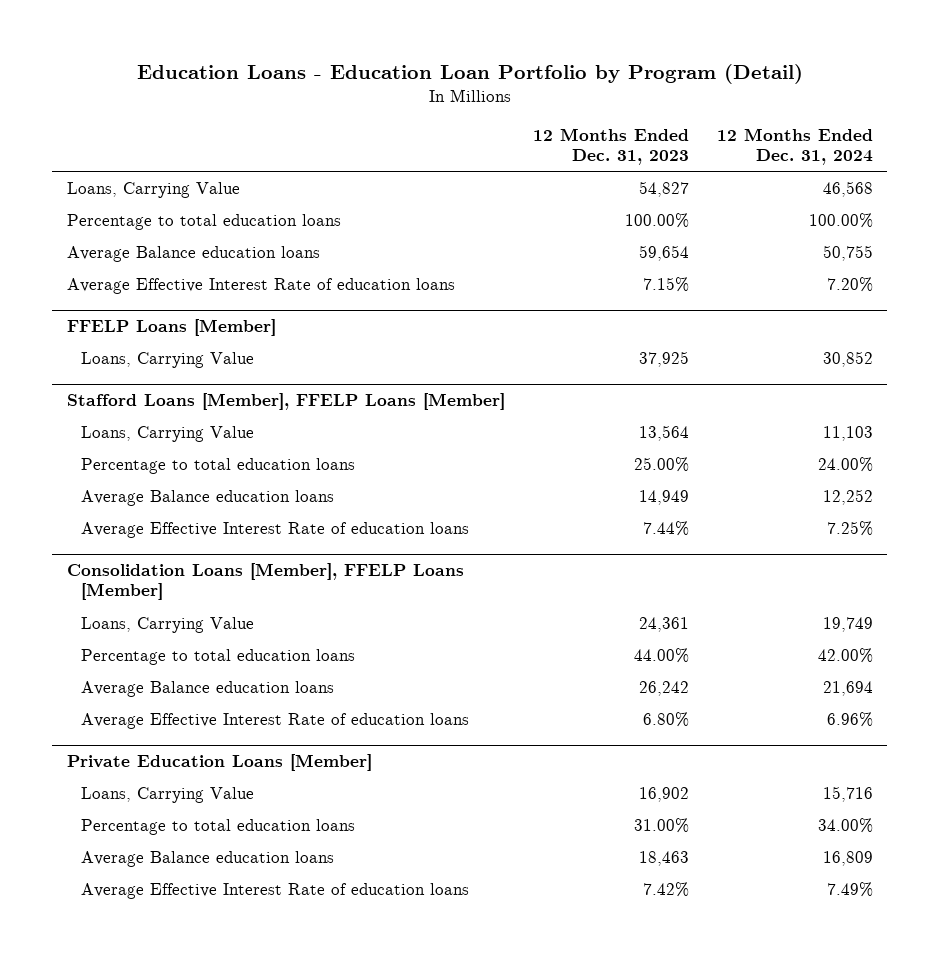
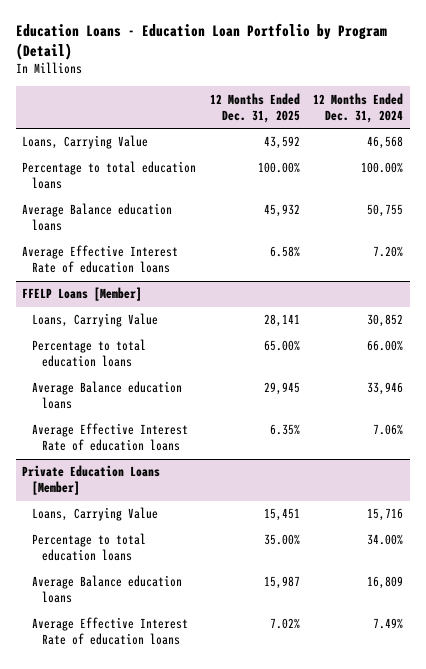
- | 12 Months Ended Dec. 31, 2023 | 12 Months Ended Dec. 31, 2024
+ | 12 Months Ended Dec. 31, 2025 | 12 Months Ended Dec. 31, 2024
- Stafford Loans [Member], FFELP Loans [Member]
- Loans, Carrying Value | 13,564 | 11,103
- Percentage to total education loans | 25.00% | 24.00%
- Average Balance education loans | 14,949 | 12,252
- Average Effective Interest Rate of education loans | 7.44% | 7.25%
- Consolidation Loans [Member], FFELP Loans [Member]
- Loans, Carrying Value | 24,361 | 19,749
- Percentage to total education loans | 44.00% | 42.00%
- Average Balance education loans | 26,242 | 21,694
- Average Effective Interest Rate of education loans | 6.80% | 6.96%
@ FFELP Loans [Member]
+ Percentage to total education loans | 65.00% | 66.00%
+ Average Balance education loans | 29,945 | 33,946
+ Average Effective Interest Rate of education loans | 6.35% | 7.06%

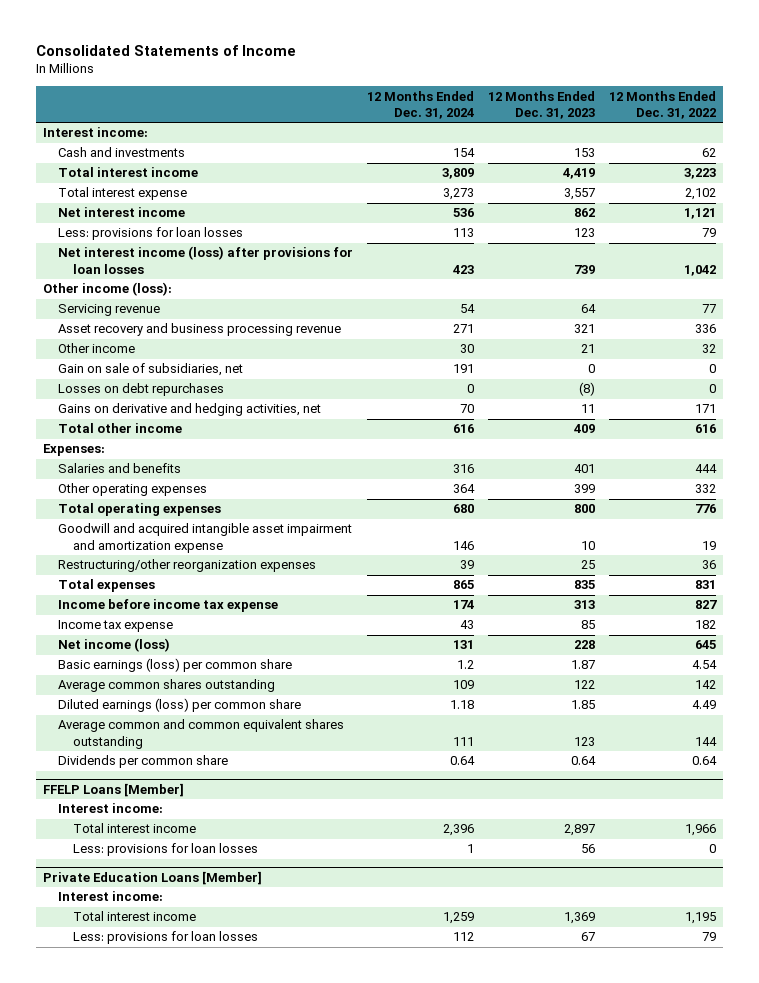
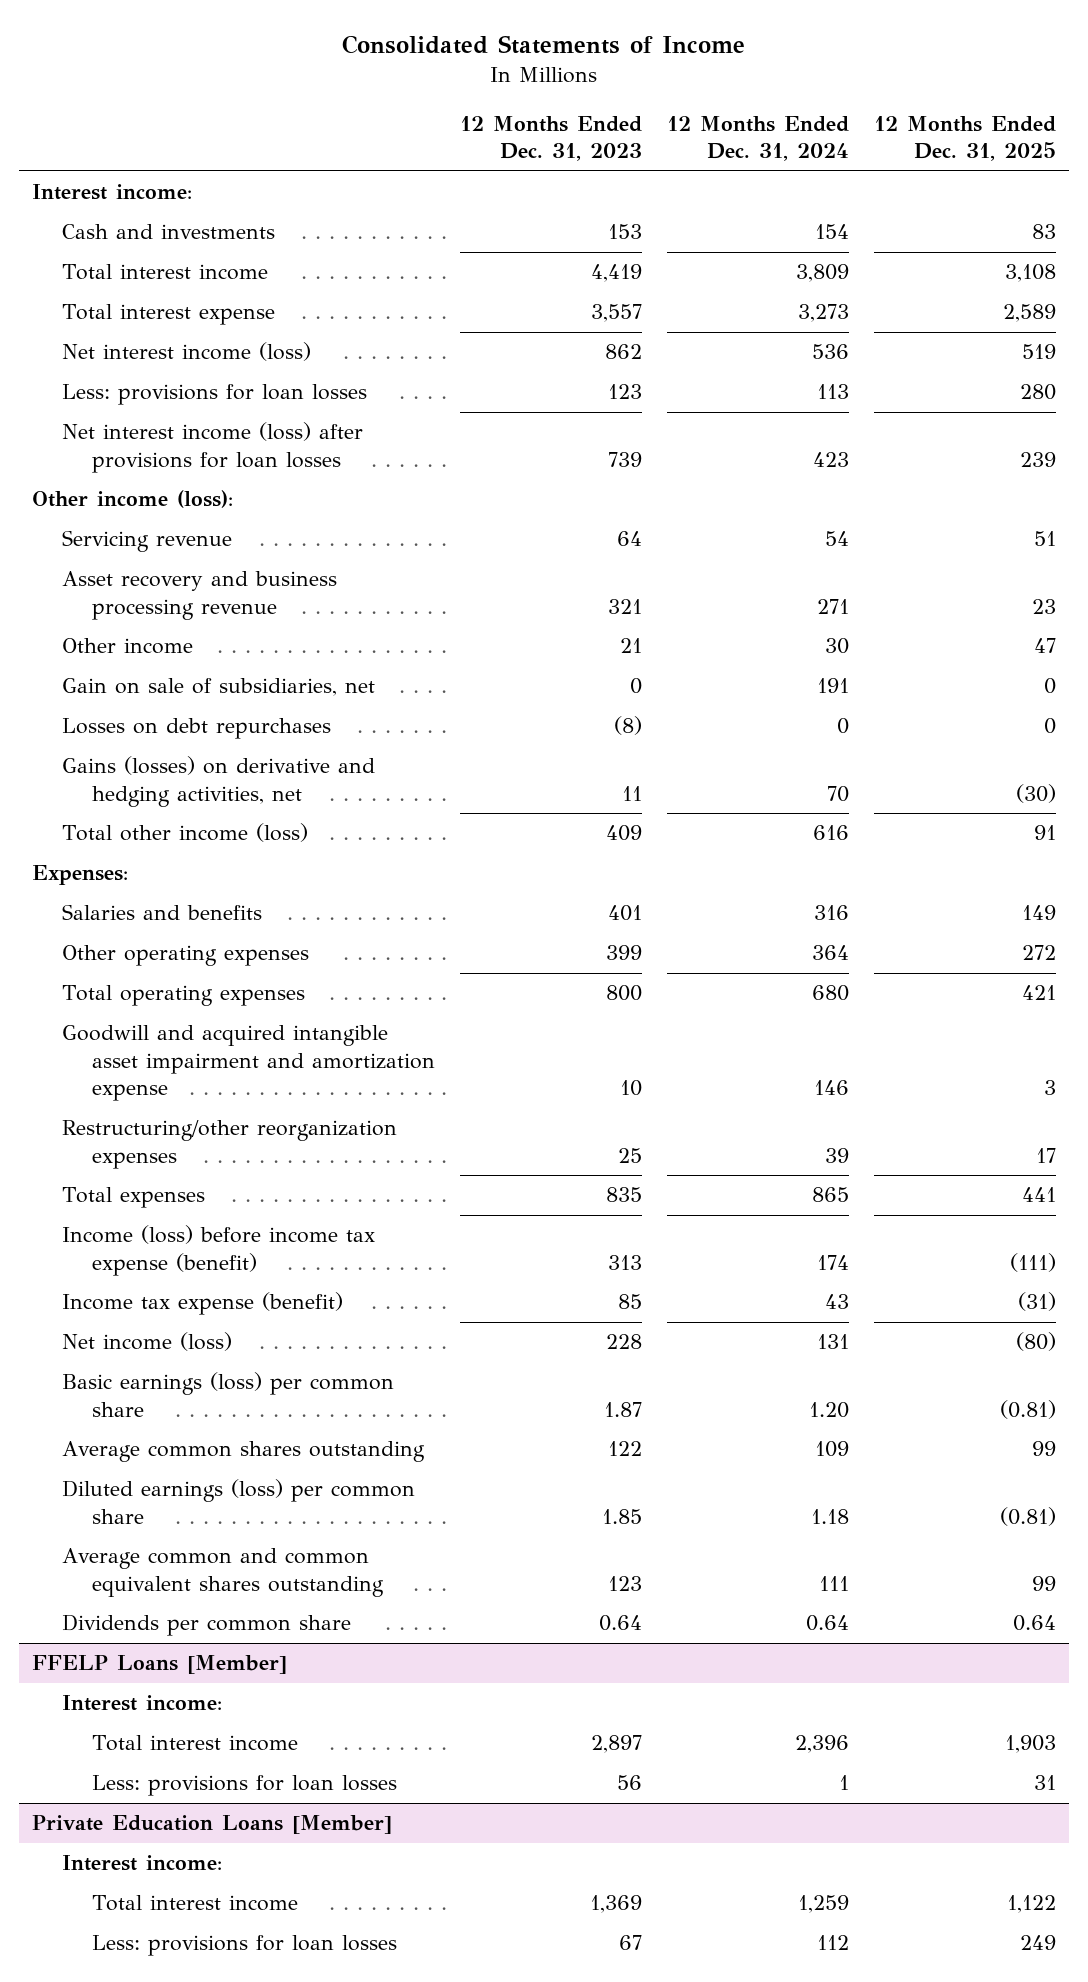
- | 12 Months Ended Dec. 31, 2024 | 12 Months Ended Dec. 31, 2023 | 12 Months Ended Dec. 31, 2022
+ | 12 Months Ended Dec. 31, 2023 | 12 Months Ended Dec. 31, 2024 | 12 Months Ended Dec. 31, 2025
- Net interest income | 536 | 862 | 1,121
+ Net interest income (loss) | 862 | 536 | 519
- Gains on derivative and hedging activities, net | 70 | 11 | 171
- Total other income | 616 | 409 | 616
+ Gains (losses) on derivative and hedging activities, net | 11 | 70 | (30)
+ Total other income (loss) | 409 | 616 | 91
- Income before income tax expense | 174 | 313 | 827
- Income tax expense | 43 | 85 | 182
+ Income (loss) before income tax expense (benefit) | 313 | 174 | (111)
+ Income tax expense (benefit) | 85 | 43 | (31)
- Basic earnings (loss) per common share | 1.2 | 1.87 | 4.54
+ Basic earnings (loss) per common share | 1.87 | 1.20 | (0.81)

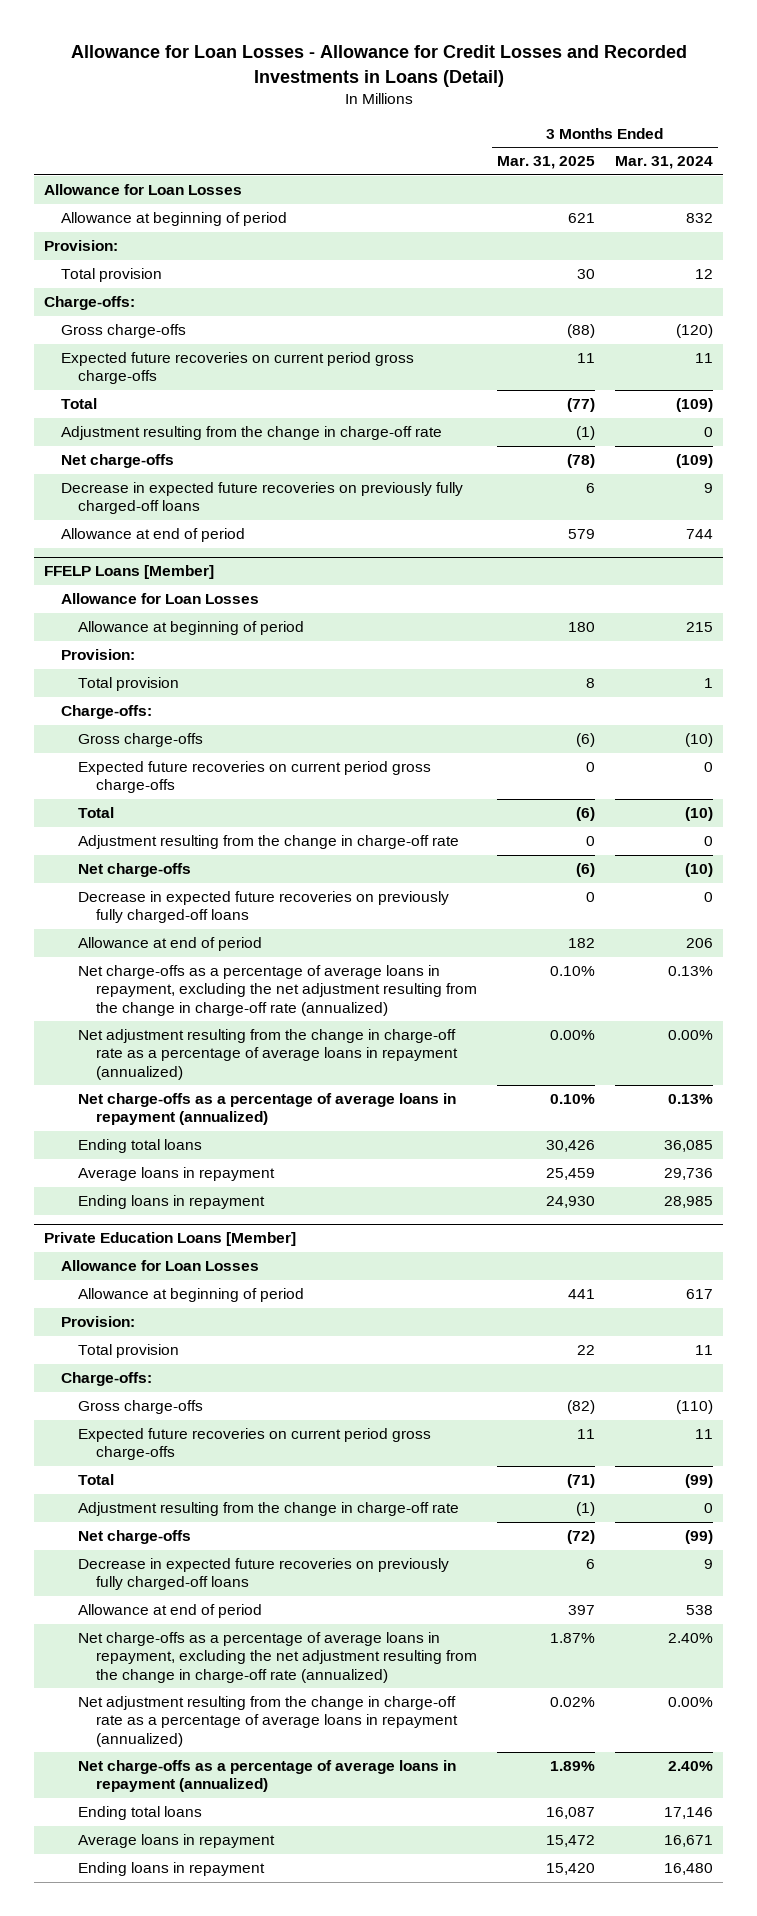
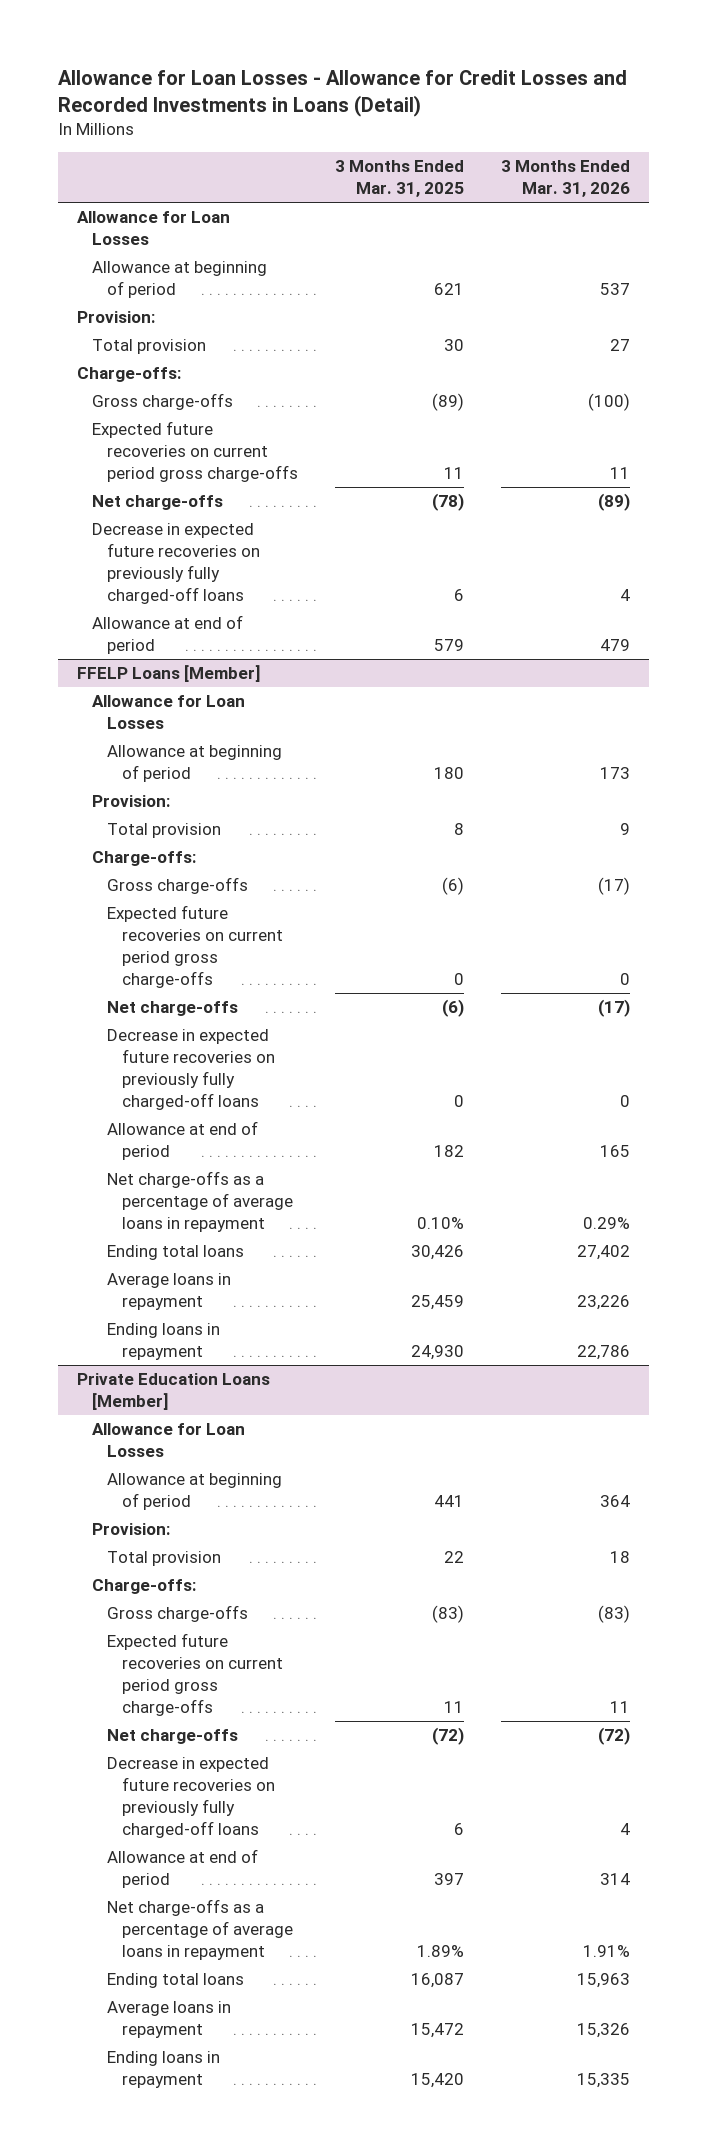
- | 3 Months Ended Mar. 31, 2025 | 3 Months Ended Mar. 31, 2024
+ | 3 Months Ended Mar. 31, 2025 | 3 Months Ended Mar. 31, 2026
- Gross charge-offs | (88) | (120)
+ Gross charge-offs | (89) | (100)
- Total | (77) | (109)
- Adjustment resulting from the change in charge-off rate | (1) | 0
@ FFELP Loans [Member]
- Total | (6) | (10)
- Adjustment resulting from the change in charge-off rate | 0 | 0
- Net charge-offs as a percentage of average loans in repayment, excluding the net adjustment resulting from the change in charge-off rate (annualized) | 0.10% | 0.13%
- Net adjustment resulting from the change in charge-off rate as a percentage of average loans in repayment (annualized) | 0.00% | 0.00%
- Net charge-offs as a percentage of average loans in repayment (annualized) | 0.10% | 0.13%
+ Net charge-offs as a percentage of average loans in repayment | 0.10% | 0.29%
@ Private Education Loans [Member]
- Gross charge-offs | (82) | (110)
+ Gross charge-offs | (83) | (83)
- Total | (71) | (99)
- Adjustment resulting from the change in charge-off rate | (1) | 0
- Net charge-offs as a percentage of average loans in repayment, excluding the net adjustment resulting from the change in charge-off rate (annualized) | 1.87% | 2.40%
- Net adjustment resulting from the change in charge-off rate as a percentage of average loans in repayment (annualized) | 0.02% | 0.00%
- Net charge-offs as a percentage of average loans in repayment (annualized) | 1.89% | 2.40%
+ Net charge-offs as a percentage of average loans in repayment | 1.89% | 1.91%

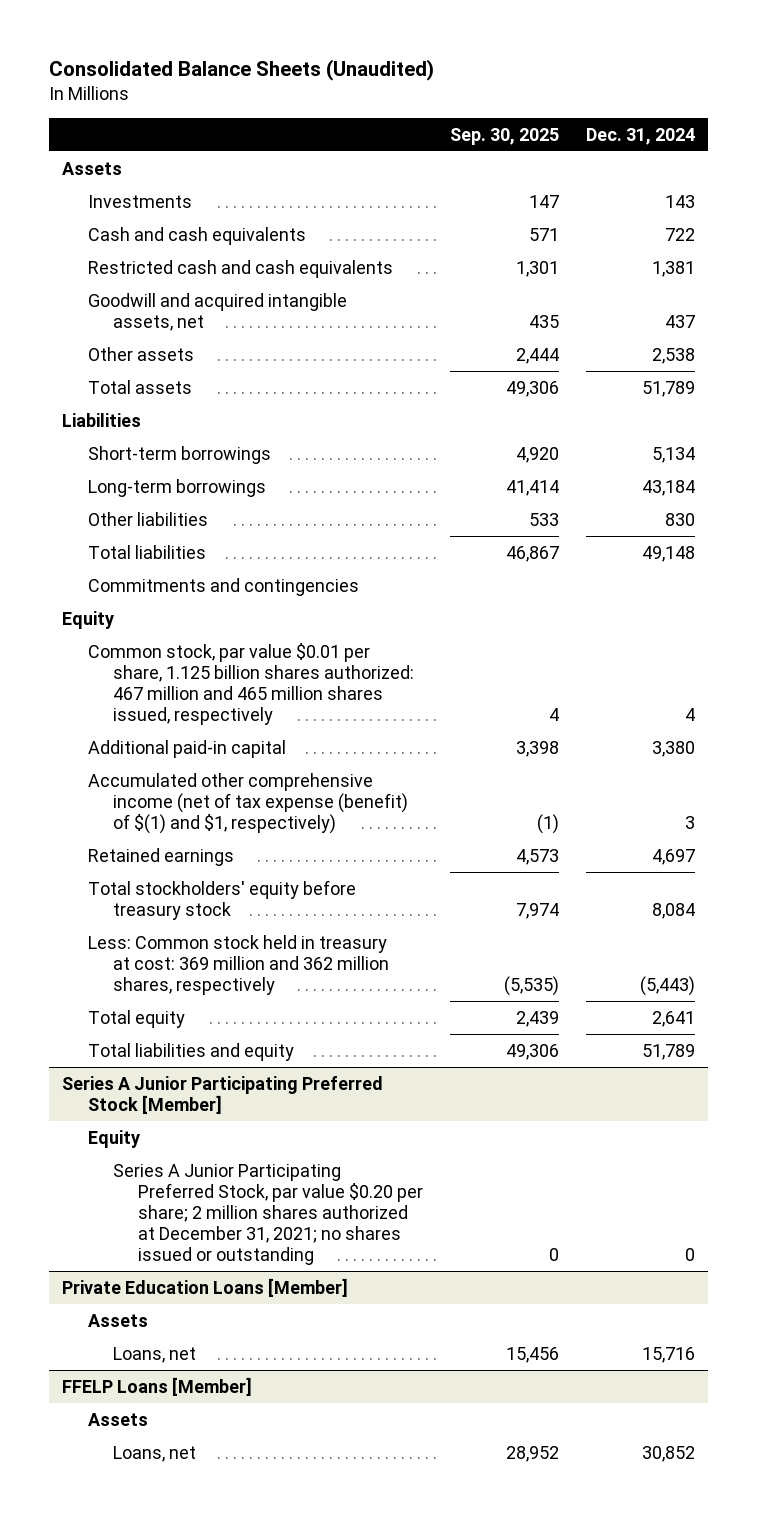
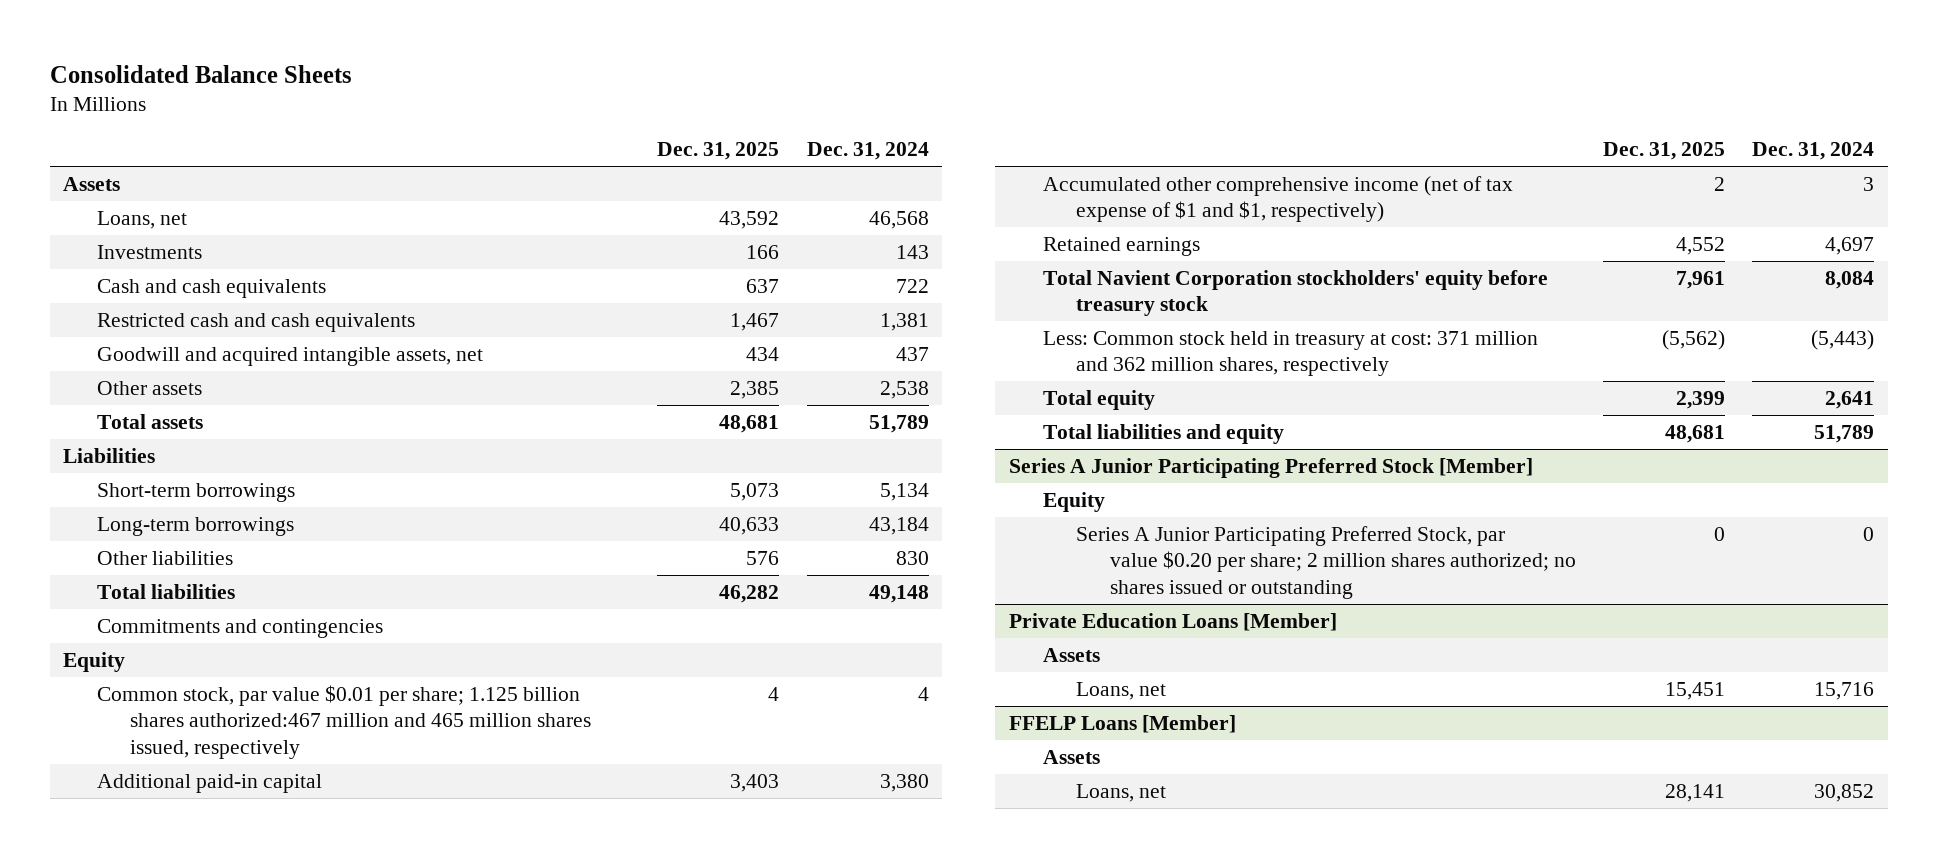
- Consolidated Balance Sheets (Unaudited)
+ Consolidated Balance Sheets
- | Sep. 30, 2025 | Dec. 31, 2024
+ | Dec. 31, 2025 | Dec. 31, 2024
+ Loans, net | 43,592 | 46,568
- Common stock, par value $0.01 per share, 1.125 billion shares authorized: 467 million and 465 million shares issued, respectively | 4 | 4
+ Common stock, par value $0.01 per share; 1.125 billion shares authorized:467 million and 465 million shares issued, respectively | 4 | 4
- Accumulated other comprehensive income (net of tax expense (benefit) of $(1) and $1, respectively) | (1) | 3
+ Accumulated other comprehensive income (net of tax expense of $1 and $1, respectively) | 2 | 3
- Total stockholders' equity before treasury stock | 7,974 | 8,084
- Less: Common stock held in treasury at cost: 369 million and 362 million shares, respectively | (5,535) | (5,443)
+ Total Navient Corporation stockholders' equity before treasury stock | 7,961 | 8,084
+ Less: Common stock held in treasury at cost: 371 million and 362 million shares, respectively | (5,562) | (5,443)
@ Series A Junior Participating Preferred Stock [Member]
- Series A Junior Participating Preferred Stock, par value $0.20 per share; 2 million shares authorized at December 31, 2021; no shares issued or outstanding | 0 | 0
+ Series A Junior Participating Preferred Stock, par value $0.20 per share; 2 million shares authorized; no shares issued or outstanding | 0 | 0

